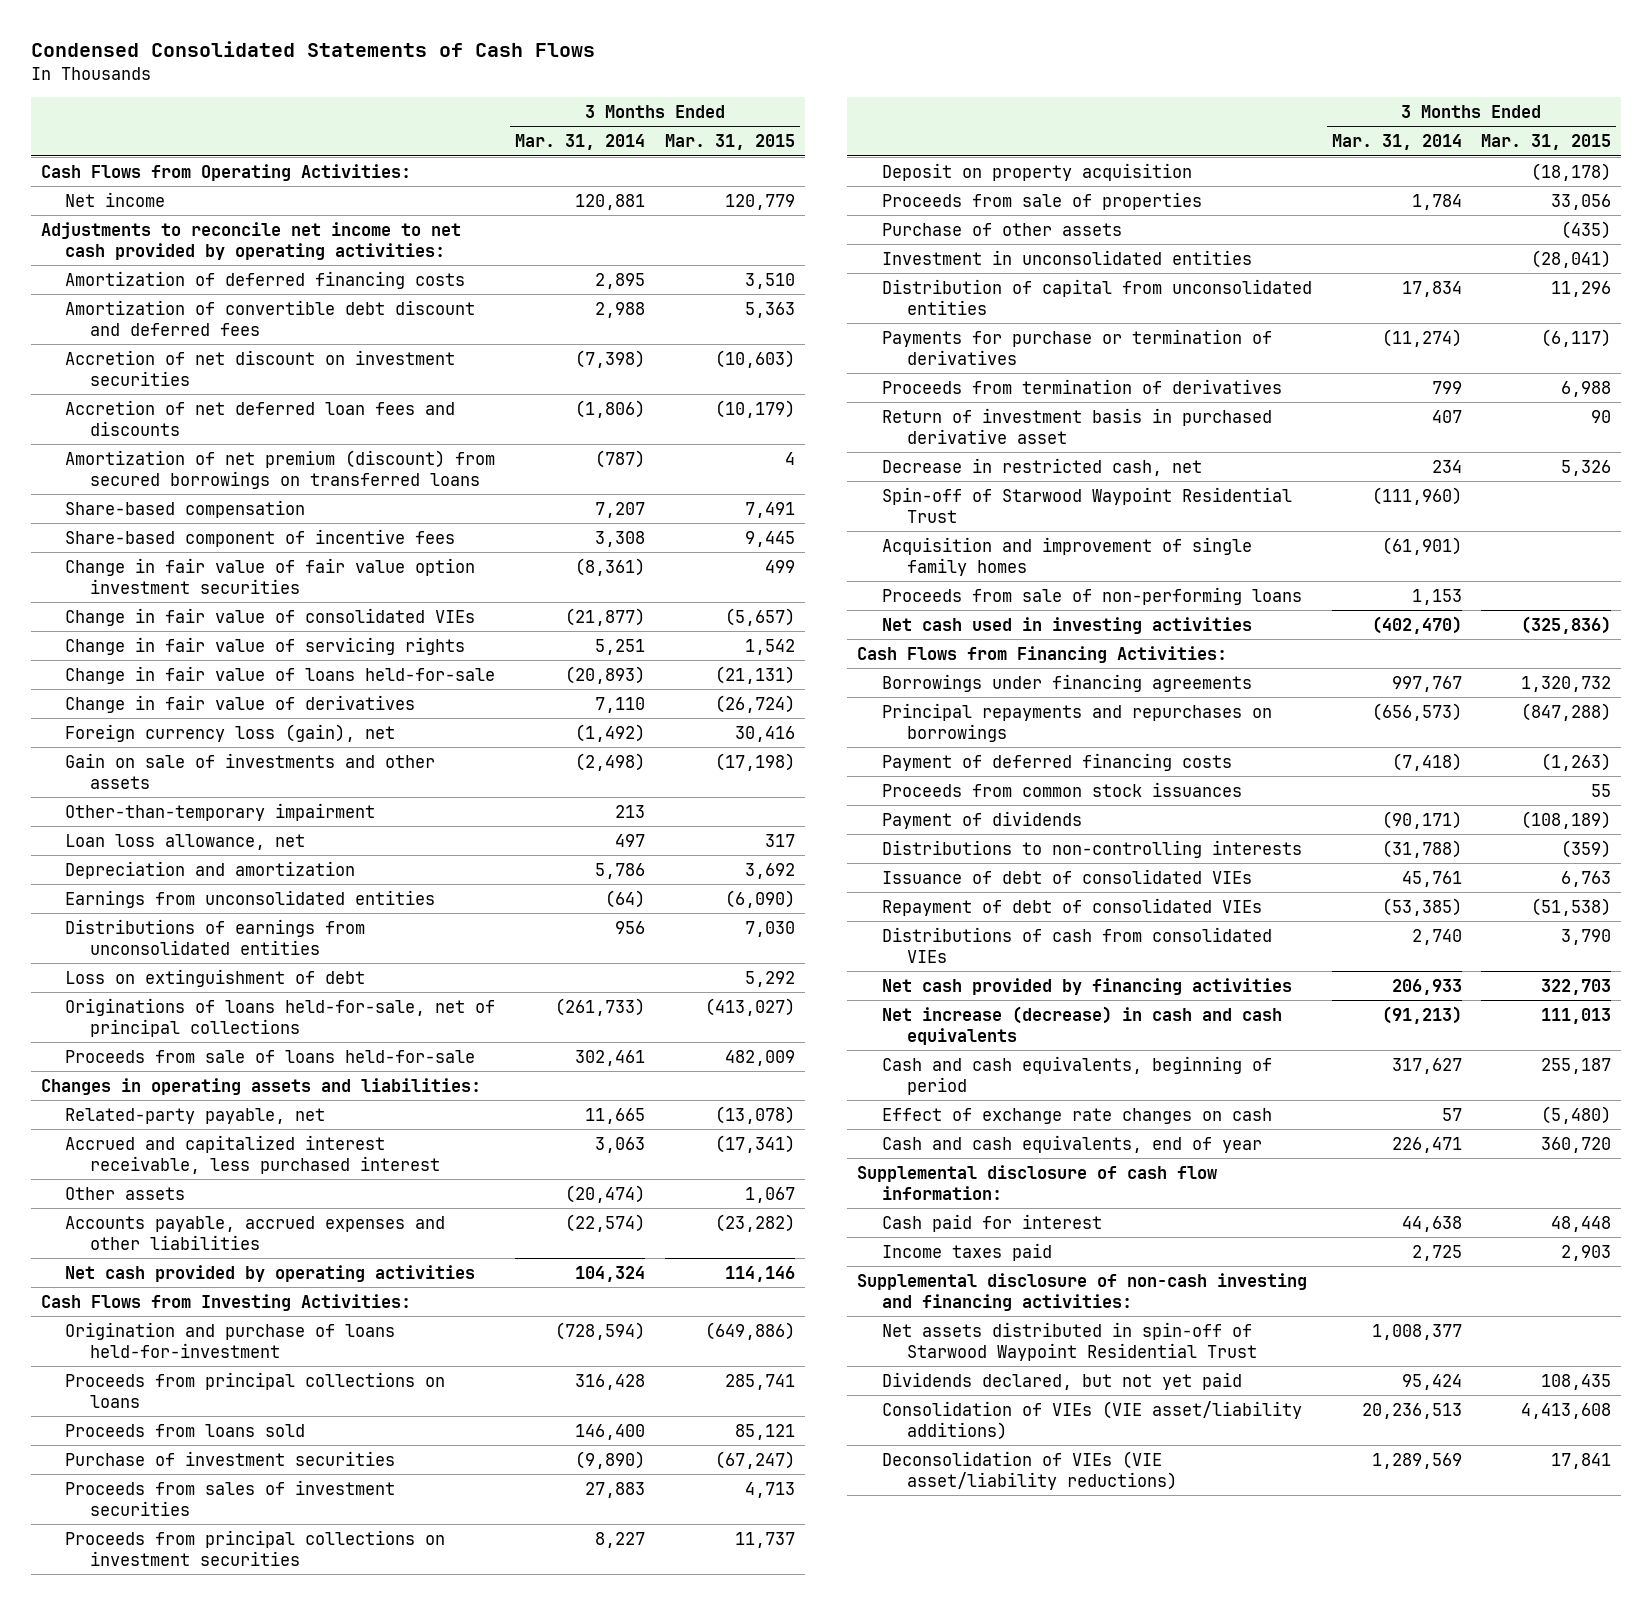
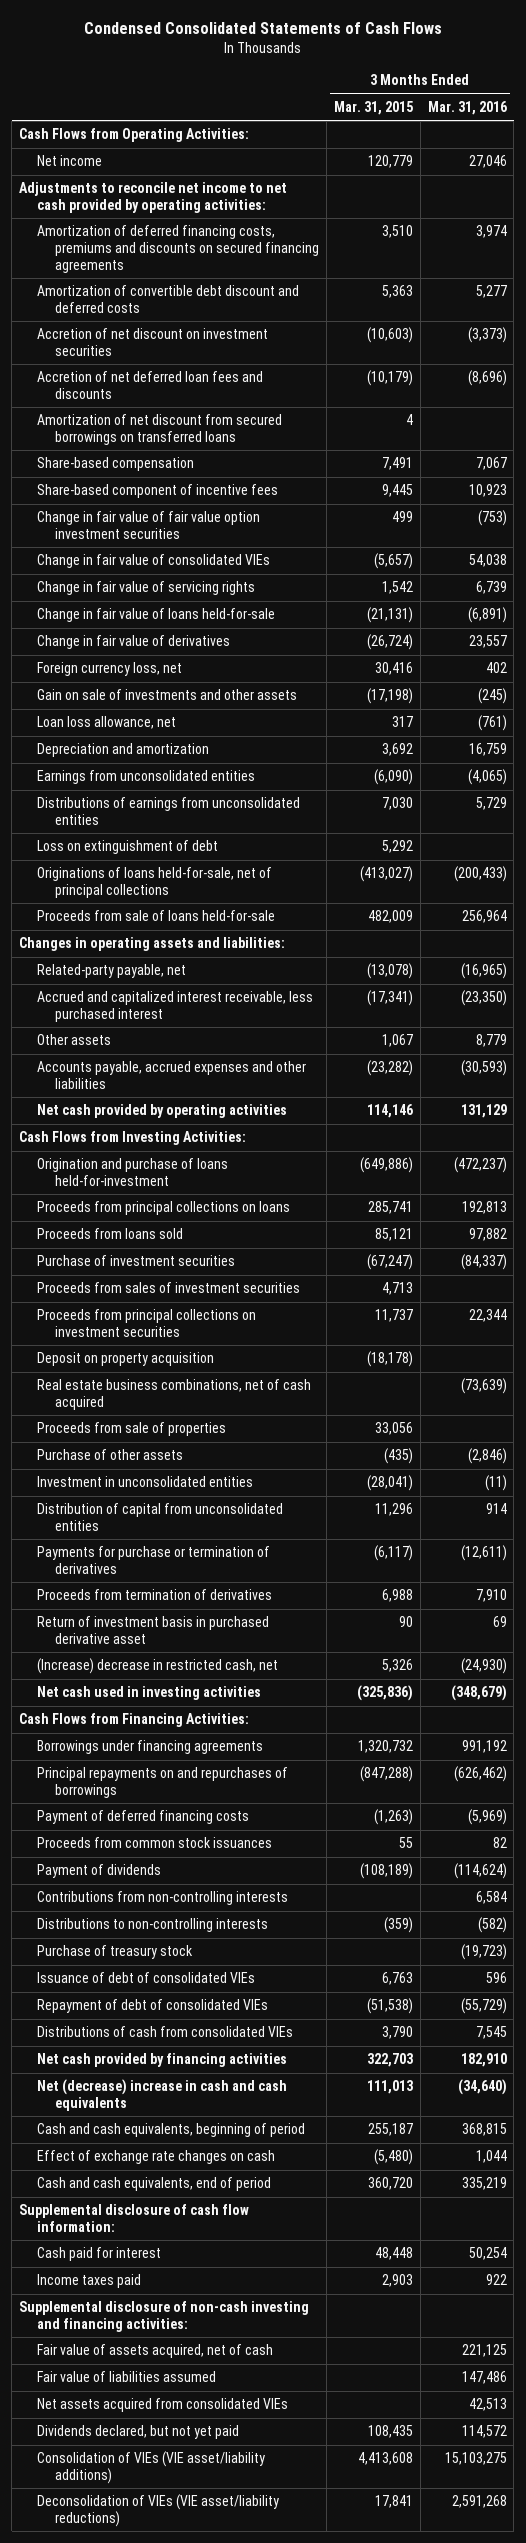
- | 3 Months Ended Mar. 31, 2014 | 3 Months Ended Mar. 31, 2015
+ | 3 Months Ended Mar. 31, 2015 | 3 Months Ended Mar. 31, 2016
- Amortization of deferred financing costs | 2,895 | 3,510
- Amortization of convertible debt discount and deferred fees | 2,988 | 5,363
+ Amortization of deferred financing costs, premiums and discounts on secured financing agreements | 3,510 | 3,974
+ Amortization of convertible debt discount and deferred costs | 5,363 | 5,277
- Amortization of net premium (discount) from secured borrowings on transferred loans | (787) | 4
+ Amortization of net discount from secured borrowings on transferred loans | 4 |
- Foreign currency loss (gain), net | (1,492) | 30,416
+ Foreign currency loss, net | 30,416 | 402
- Other-than-temporary impairment | 213 |
+ Real estate business combinations, net of cash acquired | | (73,639)
- Decrease in restricted cash, net | 234 | 5,326
- Spin-off of Starwood Waypoint Residential Trust | (111,960) |
- Acquisition and improvement of single family homes | (61,901) |
- Proceeds from sale of non-performing loans | 1,153 |
+ (Increase) decrease in restricted cash, net | 5,326 | (24,930)
- Principal repayments and repurchases on borrowings | (656,573) | (847,288)
+ Principal repayments on and repurchases of borrowings | (847,288) | (626,462)
+ Contributions from non-controlling interests | | 6,584
+ Purchase of treasury stock | | (19,723)
- Net increase (decrease) in cash and cash equivalents | (91,213) | 111,013
+ Net (decrease) increase in cash and cash equivalents | 111,013 | (34,640)
- Cash and cash equivalents, end of year | 226,471 | 360,720
+ Cash and cash equivalents, end of period | 360,720 | 335,219
- Net assets distributed in spin-off of Starwood Waypoint Residential Trust | 1,008,377 |
+ Fair value of assets acquired, net of cash | | 221,125
+ Fair value of liabilities assumed | | 147,486
+ Net assets acquired from consolidated VIEs | | 42,513

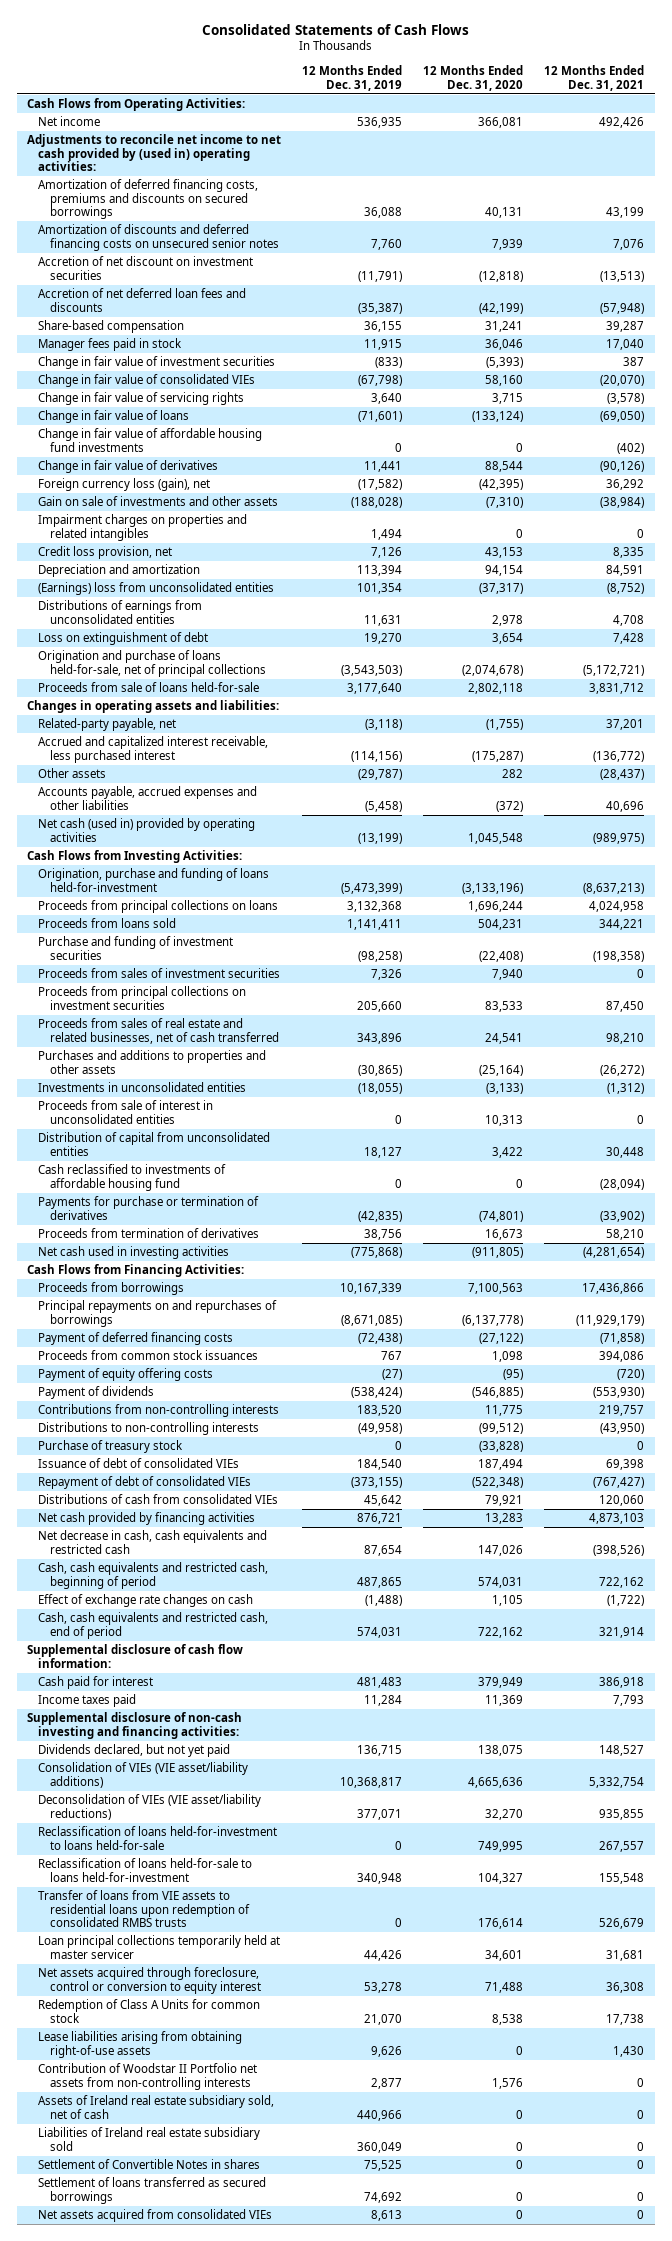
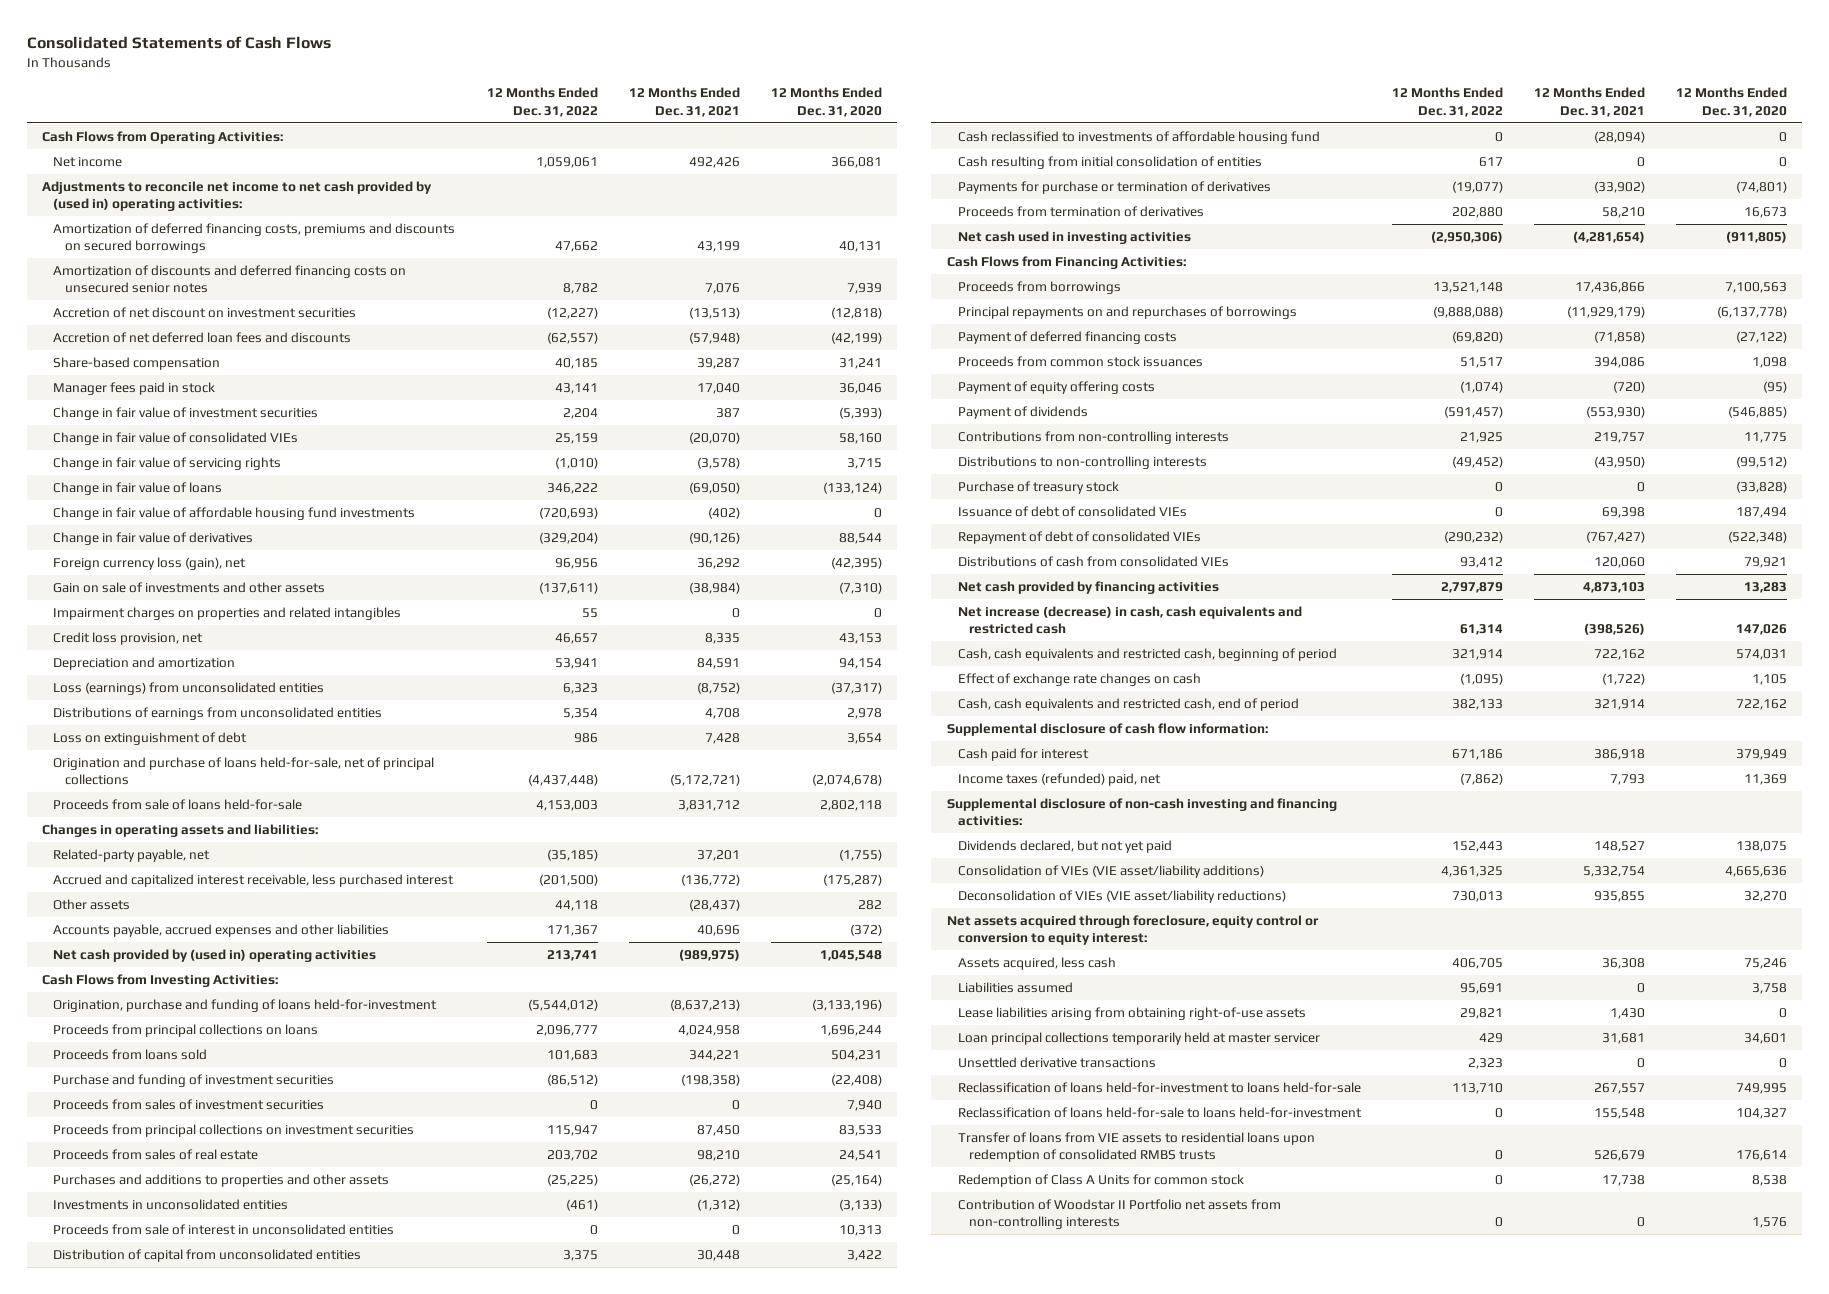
- | 12 Months Ended Dec. 31, 2019 | 12 Months Ended Dec. 31, 2020 | 12 Months Ended Dec. 31, 2021
+ | 12 Months Ended Dec. 31, 2022 | 12 Months Ended Dec. 31, 2021 | 12 Months Ended Dec. 31, 2020
- (Earnings) loss from unconsolidated entities | 101,354 | (37,317) | (8,752)
+ Loss (earnings) from unconsolidated entities | 6,323 | (8,752) | (37,317)
- Net cash (used in) provided by operating activities | (13,199) | 1,045,548 | (989,975)
+ Net cash provided by (used in) operating activities | 213,741 | (989,975) | 1,045,548
- Proceeds from sales of real estate and related businesses, net of cash transferred | 343,896 | 24,541 | 98,210
+ Proceeds from sales of real estate | 203,702 | 98,210 | 24,541
+ Cash resulting from initial consolidation of entities | 617 | 0 | 0
- Net decrease in cash, cash equivalents and restricted cash | 87,654 | 147,026 | (398,526)
+ Net increase (decrease) in cash, cash equivalents and restricted cash | 61,314 | (398,526) | 147,026
- Income taxes paid | 11,284 | 11,369 | 7,793
+ Income taxes (refunded) paid, net | (7,862) | 7,793 | 11,369
+ Net assets acquired through foreclosure, equity control or conversion to equity interest:
+ Assets acquired, less cash | 406,705 | 36,308 | 75,246
+ Liabilities assumed | 95,691 | 0 | 3,758
moved up: Lease liabilities arising from obtaining right-of-use assets | 29,821 | 1,430 | 0
moved up: Loan principal collections temporarily held at master servicer | 429 | 31,681 | 34,601
+ Unsettled derivative transactions | 2,323 | 0 | 0
- Net assets acquired through foreclosure, control or conversion to equity interest | 53,278 | 71,488 | 36,308
- Assets of Ireland real estate subsidiary sold, net of cash | 440,966 | 0 | 0
- Liabilities of Ireland real estate subsidiary sold | 360,049 | 0 | 0
- Settlement of Convertible Notes in shares | 75,525 | 0 | 0
- Settlement of loans transferred as secured borrowings | 74,692 | 0 | 0
- Net assets acquired from consolidated VIEs | 8,613 | 0 | 0

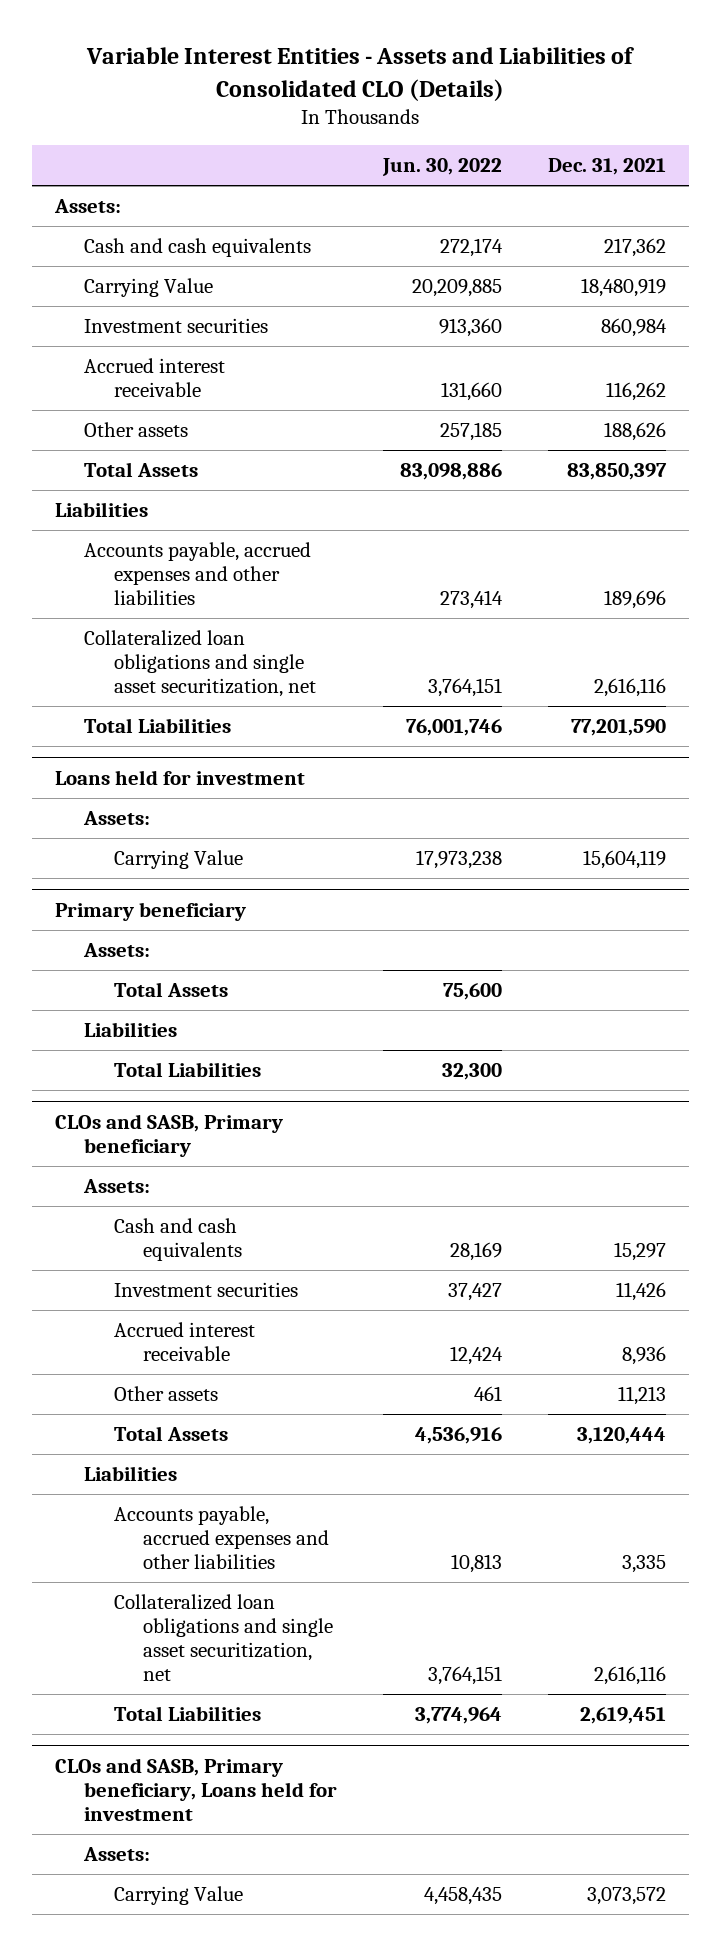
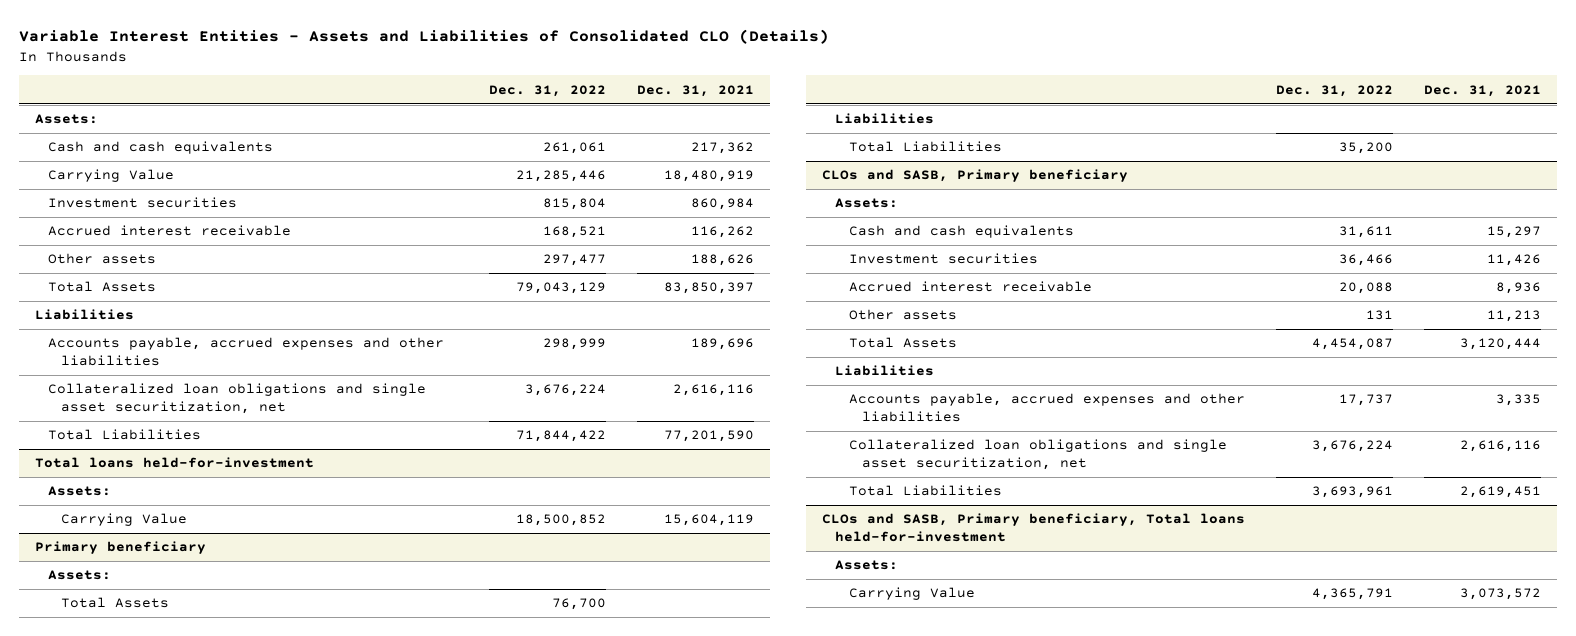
- | Jun. 30, 2022 | Dec. 31, 2021
+ | Dec. 31, 2022 | Dec. 31, 2021
- Loans held for investment
+ Total loans held-for-investment
- CLOs and SASB, Primary beneficiary, Loans held for investment
+ CLOs and SASB, Primary beneficiary, Total loans held-for-investment

